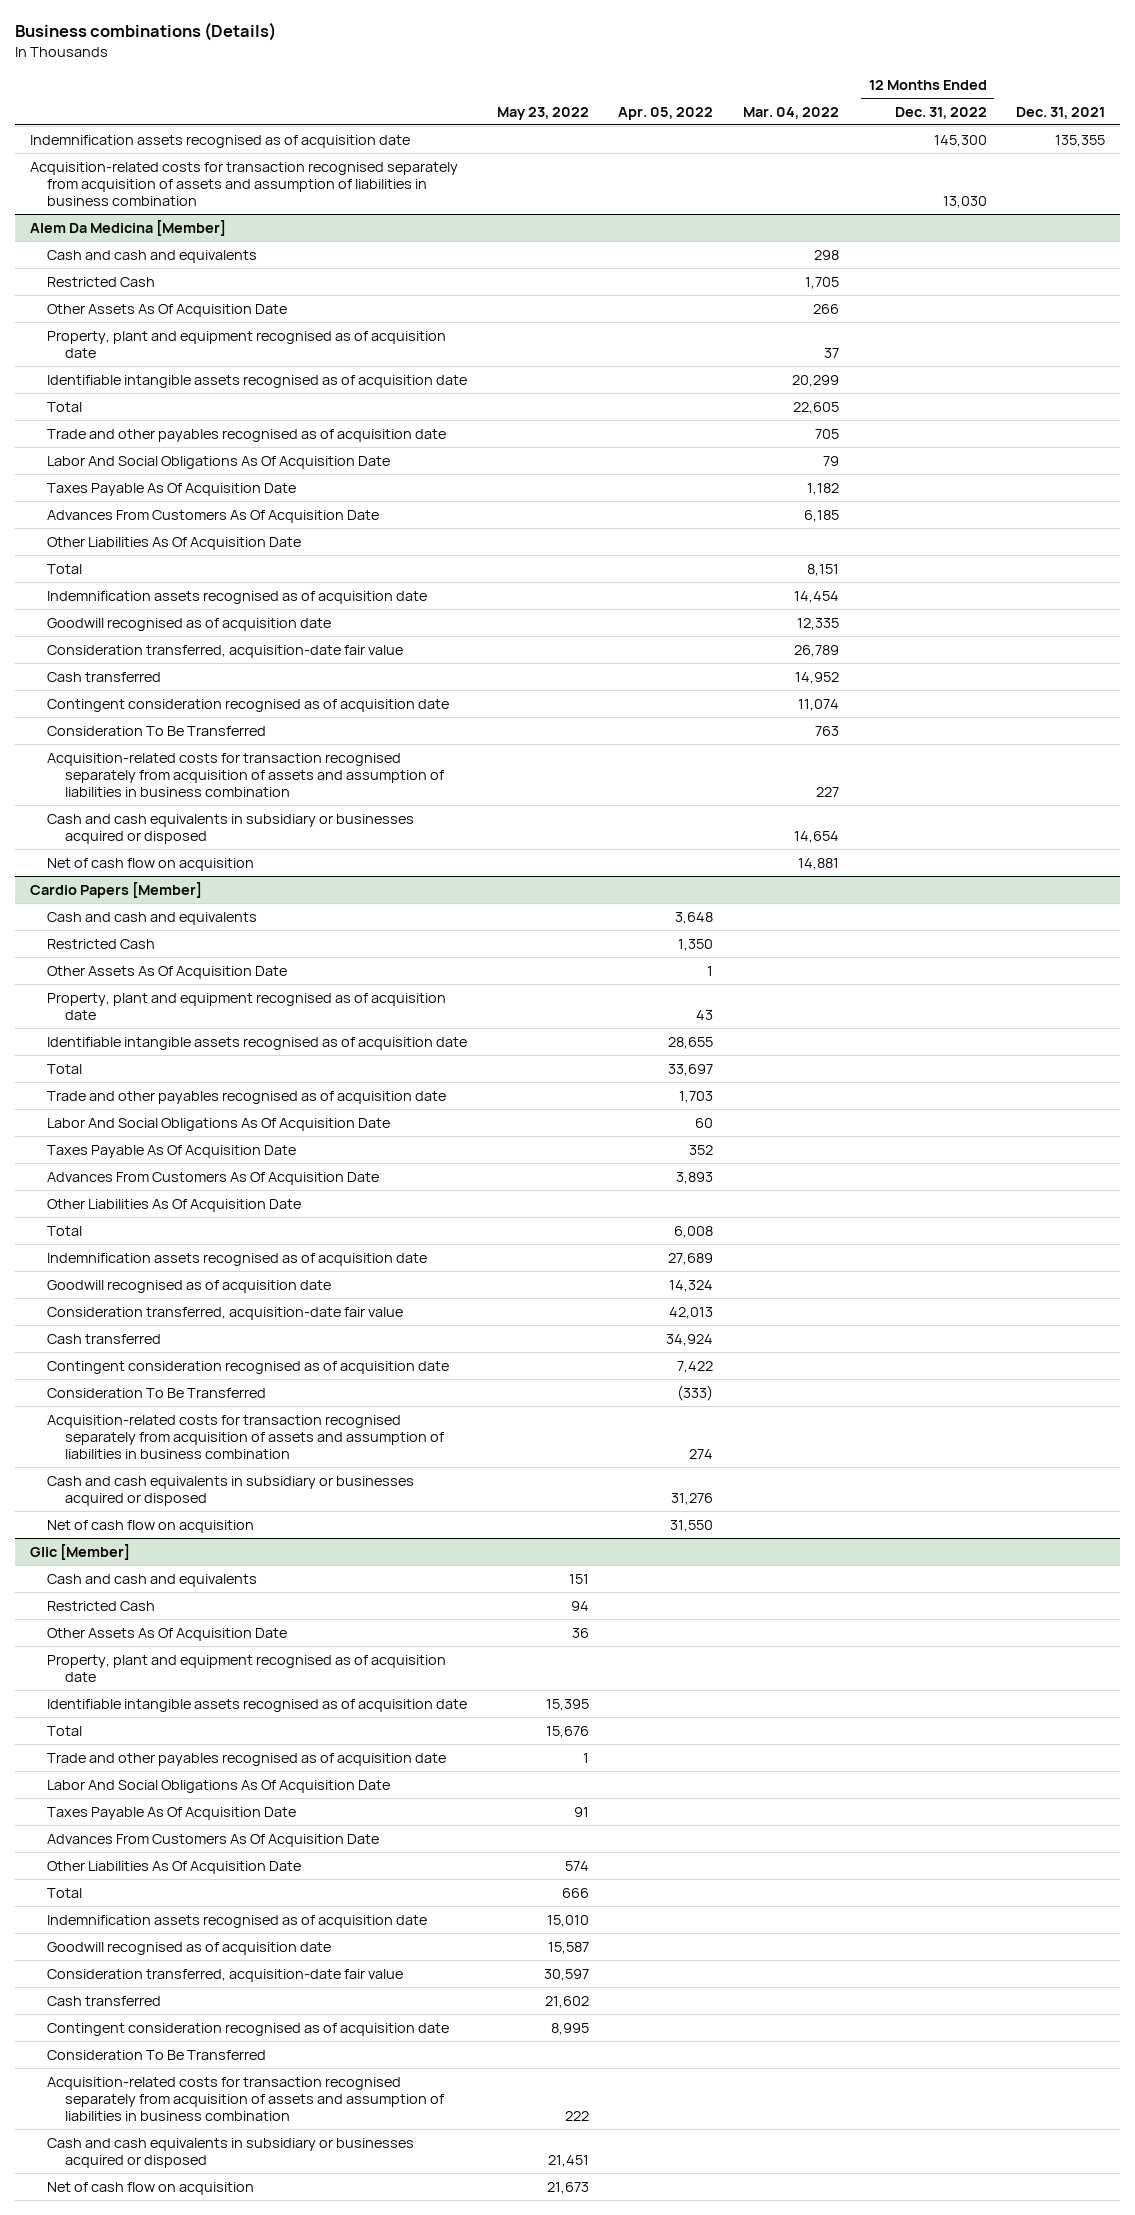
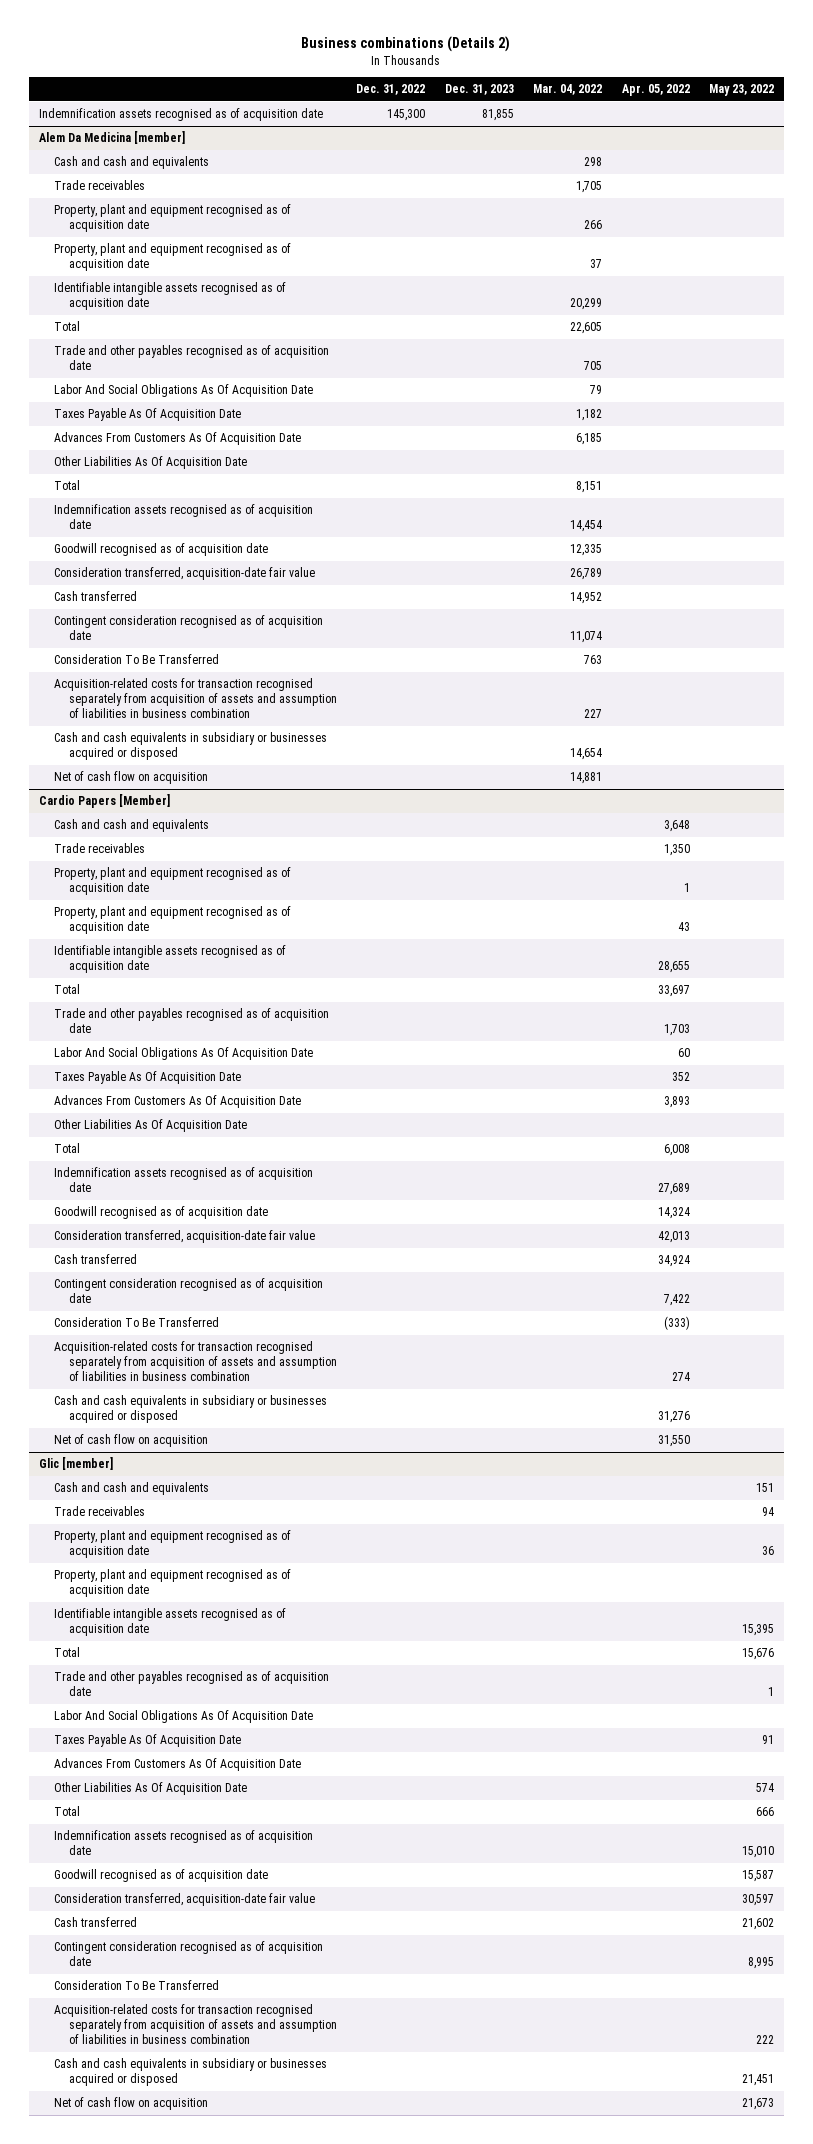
- Business combinations (Details)
+ Business combinations (Details 2)
- | May 23, 2022 | Apr. 05, 2022 | Mar. 04, 2022 | 12 Months Ended Dec. 31, 2022 | Dec. 31, 2021
+ | Dec. 31, 2022 | Dec. 31, 2023 | Mar. 04, 2022 | Apr. 05, 2022 | May 23, 2022
- Acquisition-related costs for transaction recognised separately from acquisition of assets and assumption of liabilities in business combination | | | | 13,030 |
- Alem Da Medicina [Member]
+ Alem Da Medicina [member]
- Restricted Cash | | | 1,705 | |
- Other Assets As Of Acquisition Date | | | 266 | |
+ Trade receivables | | | 1,705 | |
+ Property, plant and equipment recognised as of acquisition date | | | 266 | |
@ Cardio Papers [Member]
- Restricted Cash | | 1,350 | | |
- Other Assets As Of Acquisition Date | | 1 | | |
+ Trade receivables | | | | 1,350 |
+ Property, plant and equipment recognised as of acquisition date | | | | 1 |
- Glic [Member]
+ Glic [member]
- Restricted Cash | 94 | | | |
- Other Assets As Of Acquisition Date | 36 | | | |
+ Trade receivables | | | | | 94
+ Property, plant and equipment recognised as of acquisition date | | | | | 36

